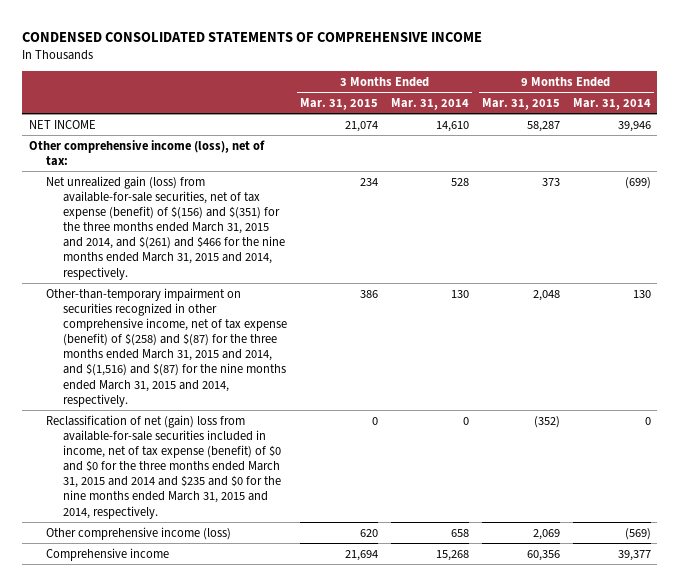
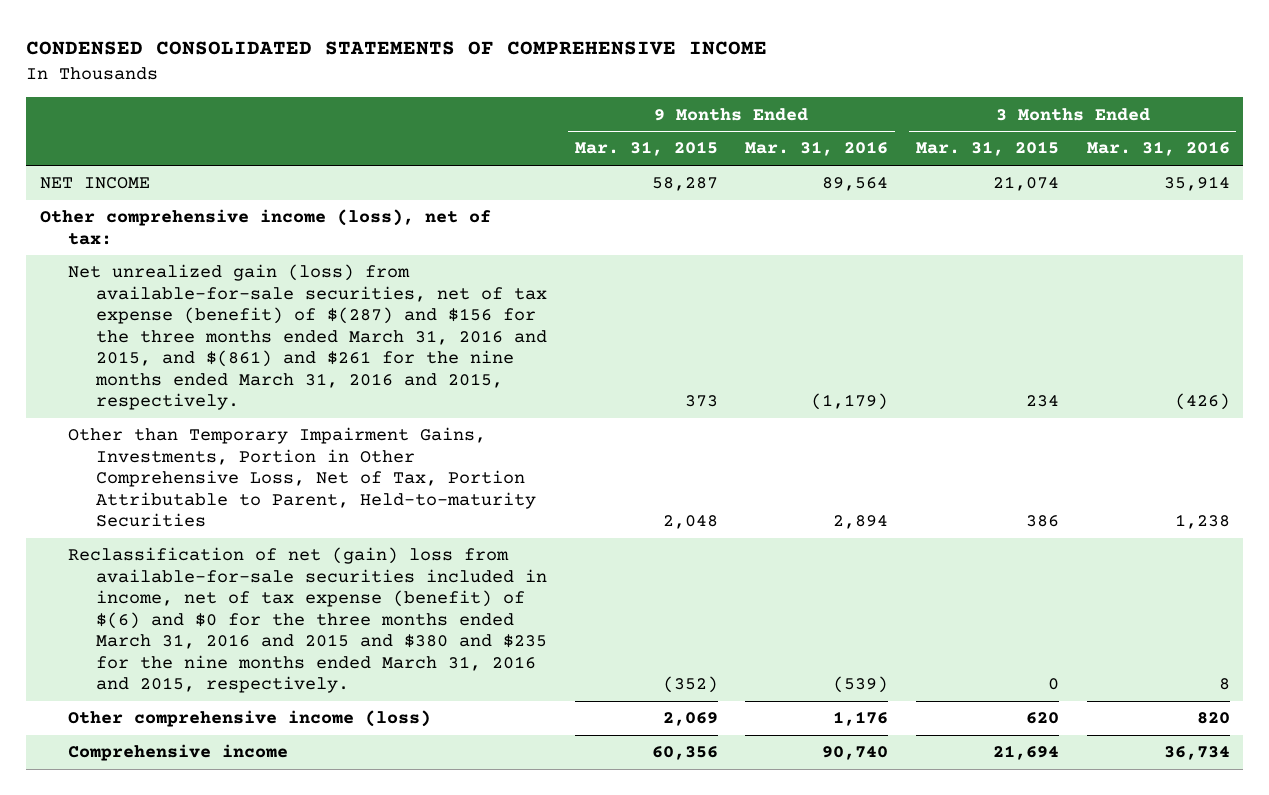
- | 3 Months Ended Mar. 31, 2015 | 3 Months Ended Mar. 31, 2014 | 9 Months Ended Mar. 31, 2015 | 9 Months Ended Mar. 31, 2014
+ | 9 Months Ended Mar. 31, 2015 | 9 Months Ended Mar. 31, 2016 | 3 Months Ended Mar. 31, 2015 | 3 Months Ended Mar. 31, 2016
- Net unrealized gain (loss) from available-for-sale securities, net of tax expense (benefit) of $(156) and $(351) for the three months ended March 31, 2015 and 2014, and $(261) and $466 for the nine months ended March 31, 2015 and 2014, respectively. | 234 | 528 | 373 | (699)
- Other-than-temporary impairment on securities recognized in other comprehensive income, net of tax expense (benefit) of $(258) and $(87) for the three months ended March 31, 2015 and 2014, and $(1,516) and $(87) for the nine months ended March 31, 2015 and 2014, respectively. | 386 | 130 | 2,048 | 130
- Reclassification of net (gain) loss from available-for-sale securities included in income, net of tax expense (benefit) of $0 and $0 for the three months ended March 31, 2015 and 2014 and $235 and $0 for the nine months ended March 31, 2015 and 2014, respectively. | 0 | 0 | (352) | 0
+ Net unrealized gain (loss) from available-for-sale securities, net of tax expense (benefit) of $(287) and $156 for the three months ended March 31, 2016 and 2015, and $(861) and $261 for the nine months ended March 31, 2016 and 2015, respectively. | 373 | (1,179) | 234 | (426)
+ Other than Temporary Impairment Gains, Investments, Portion in Other Comprehensive Loss, Net of Tax, Portion Attributable to Parent, Held-to-maturity Securities | 2,048 | 2,894 | 386 | 1,238
+ Reclassification of net (gain) loss from available-for-sale securities included in income, net of tax expense (benefit) of $(6) and $0 for the three months ended March 31, 2016 and 2015 and $380 and $235 for the nine months ended March 31, 2016 and 2015, respectively. | (352) | (539) | 0 | 8

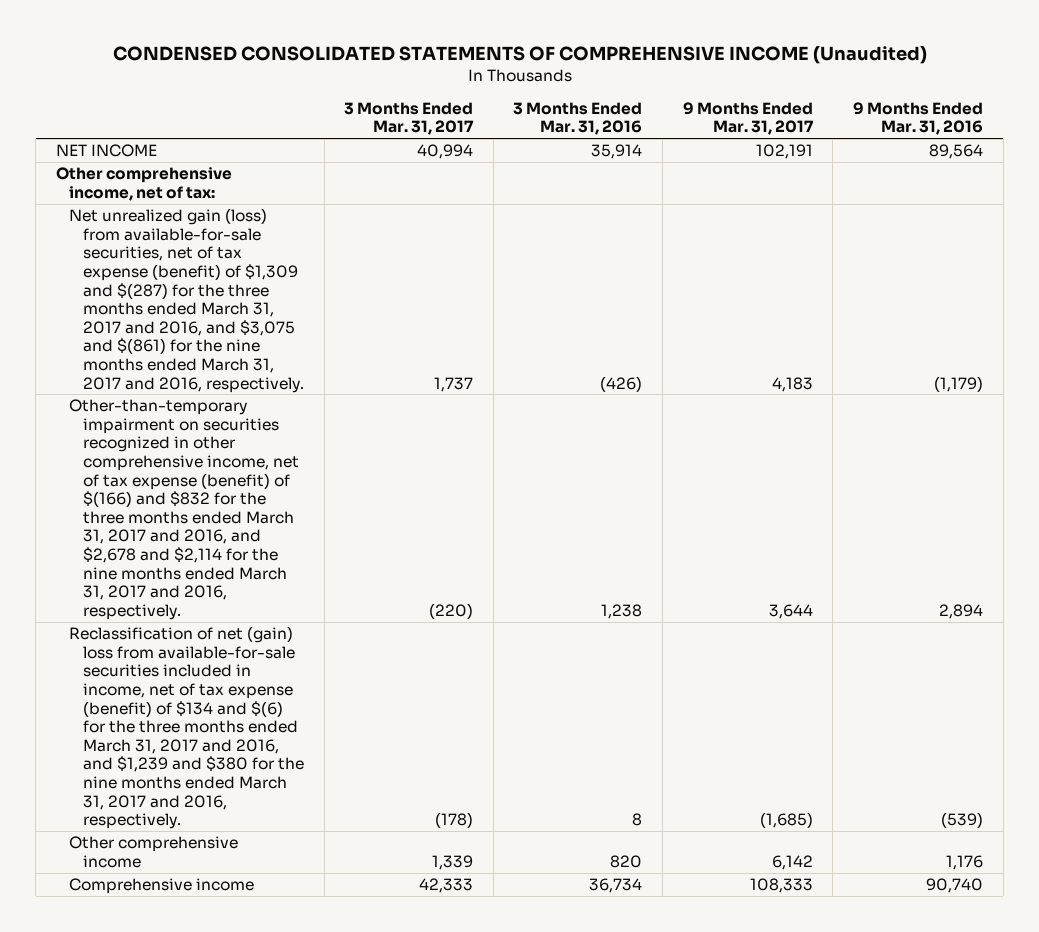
- CONDENSED CONSOLIDATED STATEMENTS OF COMPREHENSIVE INCOME
+ CONDENSED CONSOLIDATED STATEMENTS OF COMPREHENSIVE INCOME (Unaudited)
- | 9 Months Ended Mar. 31, 2015 | 9 Months Ended Mar. 31, 2016 | 3 Months Ended Mar. 31, 2015 | 3 Months Ended Mar. 31, 2016
+ | 3 Months Ended Mar. 31, 2017 | 3 Months Ended Mar. 31, 2016 | 9 Months Ended Mar. 31, 2017 | 9 Months Ended Mar. 31, 2016
- Other comprehensive income (loss), net of tax:
- Net unrealized gain (loss) from available-for-sale securities, net of tax expense (benefit) of $(287) and $156 for the three months ended March 31, 2016 and 2015, and $(861) and $261 for the nine months ended March 31, 2016 and 2015, respectively. | 373 | (1,179) | 234 | (426)
- Other than Temporary Impairment Gains, Investments, Portion in Other Comprehensive Loss, Net of Tax, Portion Attributable to Parent, Held-to-maturity Securities | 2,048 | 2,894 | 386 | 1,238
- Reclassification of net (gain) loss from available-for-sale securities included in income, net of tax expense (benefit) of $(6) and $0 for the three months ended March 31, 2016 and 2015 and $380 and $235 for the nine months ended March 31, 2016 and 2015, respectively. | (352) | (539) | 0 | 8
- Other comprehensive income (loss) | 2,069 | 1,176 | 620 | 820
+ Other comprehensive income, net of tax:
+ Net unrealized gain (loss) from available-for-sale securities, net of tax expense (benefit) of $1,309 and $(287) for the three months ended March 31, 2017 and 2016, and $3,075 and $(861) for the nine months ended March 31, 2017 and 2016, respectively. | 1,737 | (426) | 4,183 | (1,179)
+ Other-than-temporary impairment on securities recognized in other comprehensive income, net of tax expense (benefit) of $(166) and $832 for the three months ended March 31, 2017 and 2016, and $2,678 and $2,114 for the nine months ended March 31, 2017 and 2016, respectively. | (220) | 1,238 | 3,644 | 2,894
+ Reclassification of net (gain) loss from available-for-sale securities included in income, net of tax expense (benefit) of $134 and $(6) for the three months ended March 31, 2017 and 2016, and $1,239 and $380 for the nine months ended March 31, 2017 and 2016, respectively. | (178) | 8 | (1,685) | (539)
+ Other comprehensive income | 1,339 | 820 | 6,142 | 1,176

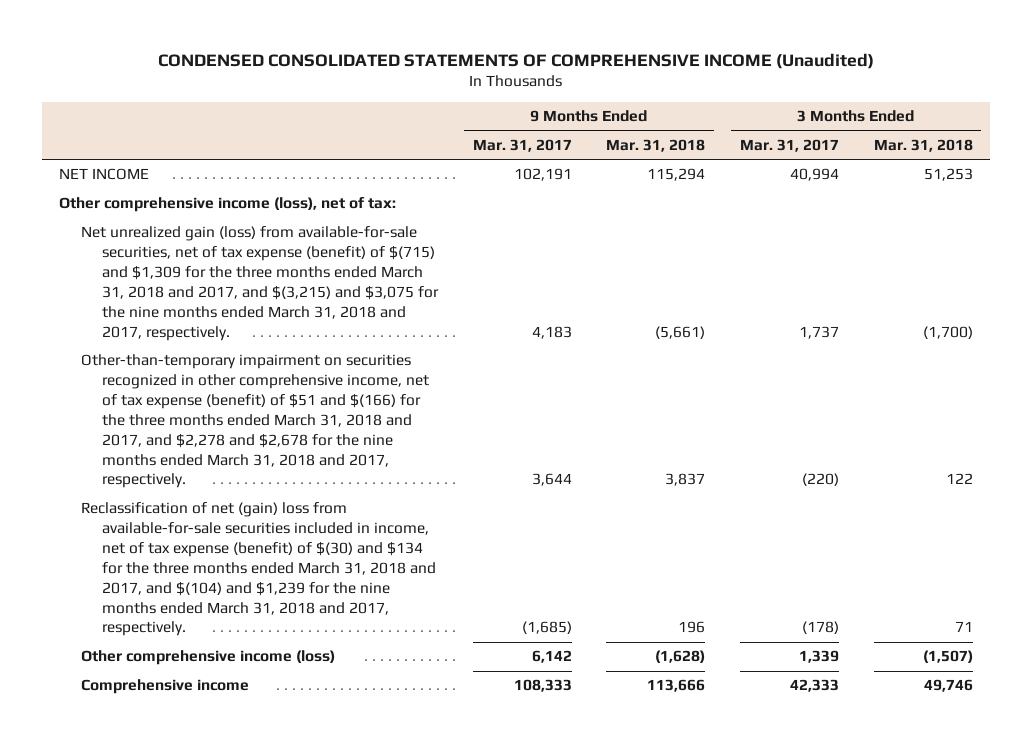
- | 3 Months Ended Mar. 31, 2017 | 3 Months Ended Mar. 31, 2016 | 9 Months Ended Mar. 31, 2017 | 9 Months Ended Mar. 31, 2016
+ | 9 Months Ended Mar. 31, 2017 | 9 Months Ended Mar. 31, 2018 | 3 Months Ended Mar. 31, 2017 | 3 Months Ended Mar. 31, 2018
- Other comprehensive income, net of tax:
- Net unrealized gain (loss) from available-for-sale securities, net of tax expense (benefit) of $1,309 and $(287) for the three months ended March 31, 2017 and 2016, and $3,075 and $(861) for the nine months ended March 31, 2017 and 2016, respectively. | 1,737 | (426) | 4,183 | (1,179)
- Other-than-temporary impairment on securities recognized in other comprehensive income, net of tax expense (benefit) of $(166) and $832 for the three months ended March 31, 2017 and 2016, and $2,678 and $2,114 for the nine months ended March 31, 2017 and 2016, respectively. | (220) | 1,238 | 3,644 | 2,894
- Reclassification of net (gain) loss from available-for-sale securities included in income, net of tax expense (benefit) of $134 and $(6) for the three months ended March 31, 2017 and 2016, and $1,239 and $380 for the nine months ended March 31, 2017 and 2016, respectively. | (178) | 8 | (1,685) | (539)
- Other comprehensive income | 1,339 | 820 | 6,142 | 1,176
+ Other comprehensive income (loss), net of tax:
+ Net unrealized gain (loss) from available-for-sale securities, net of tax expense (benefit) of $(715) and $1,309 for the three months ended March 31, 2018 and 2017, and $(3,215) and $3,075 for the nine months ended March 31, 2018 and 2017, respectively. | 4,183 | (5,661) | 1,737 | (1,700)
+ Other-than-temporary impairment on securities recognized in other comprehensive income, net of tax expense (benefit) of $51 and $(166) for the three months ended March 31, 2018 and 2017, and $2,278 and $2,678 for the nine months ended March 31, 2018 and 2017, respectively. | 3,644 | 3,837 | (220) | 122
+ Reclassification of net (gain) loss from available-for-sale securities included in income, net of tax expense (benefit) of $(30) and $134 for the three months ended March 31, 2018 and 2017, and $(104) and $1,239 for the nine months ended March 31, 2018 and 2017, respectively. | (1,685) | 196 | (178) | 71
+ Other comprehensive income (loss) | 6,142 | (1,628) | 1,339 | (1,507)

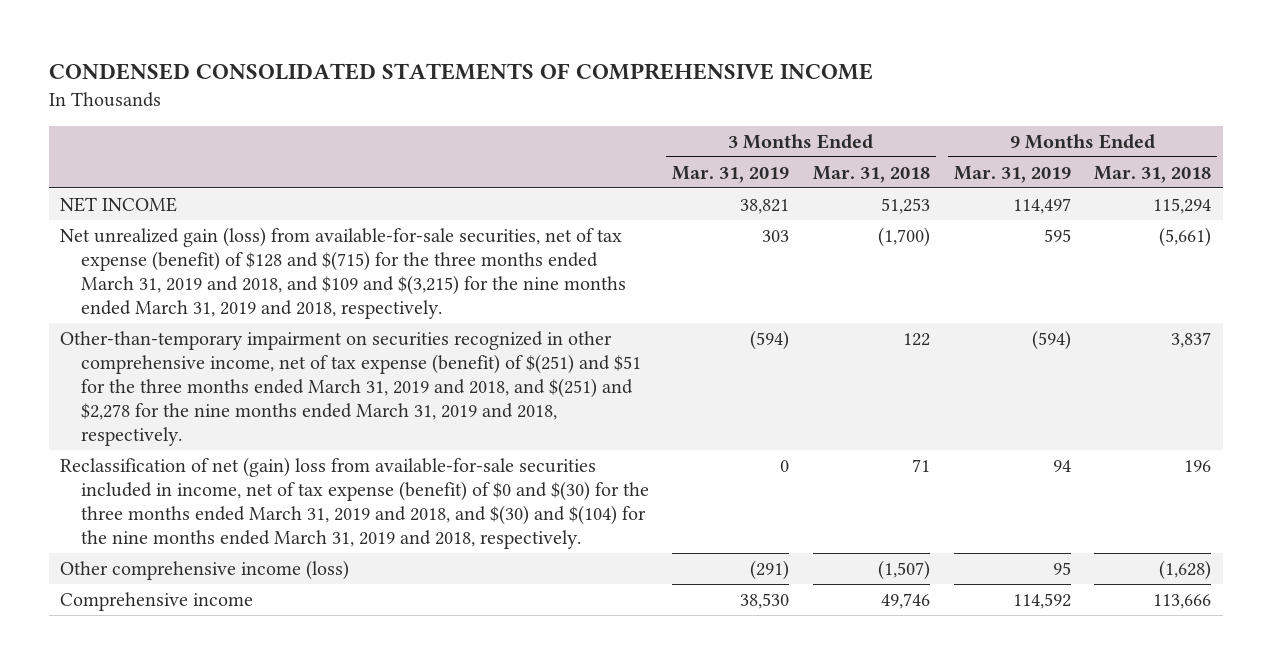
- CONDENSED CONSOLIDATED STATEMENTS OF COMPREHENSIVE INCOME (Unaudited)
+ CONDENSED CONSOLIDATED STATEMENTS OF COMPREHENSIVE INCOME
- | 9 Months Ended Mar. 31, 2017 | 9 Months Ended Mar. 31, 2018 | 3 Months Ended Mar. 31, 2017 | 3 Months Ended Mar. 31, 2018
+ | 3 Months Ended Mar. 31, 2019 | 3 Months Ended Mar. 31, 2018 | 9 Months Ended Mar. 31, 2019 | 9 Months Ended Mar. 31, 2018
- Other comprehensive income (loss), net of tax:
- Net unrealized gain (loss) from available-for-sale securities, net of tax expense (benefit) of $(715) and $1,309 for the three months ended March 31, 2018 and 2017, and $(3,215) and $3,075 for the nine months ended March 31, 2018 and 2017, respectively. | 4,183 | (5,661) | 1,737 | (1,700)
- Other-than-temporary impairment on securities recognized in other comprehensive income, net of tax expense (benefit) of $51 and $(166) for the three months ended March 31, 2018 and 2017, and $2,278 and $2,678 for the nine months ended March 31, 2018 and 2017, respectively. | 3,644 | 3,837 | (220) | 122
- Reclassification of net (gain) loss from available-for-sale securities included in income, net of tax expense (benefit) of $(30) and $134 for the three months ended March 31, 2018 and 2017, and $(104) and $1,239 for the nine months ended March 31, 2018 and 2017, respectively. | (1,685) | 196 | (178) | 71
+ Net unrealized gain (loss) from available-for-sale securities, net of tax expense (benefit) of $128 and $(715) for the three months ended March 31, 2019 and 2018, and $109 and $(3,215) for the nine months ended March 31, 2019 and 2018, respectively. | 303 | (1,700) | 595 | (5,661)
+ Other-than-temporary impairment on securities recognized in other comprehensive income, net of tax expense (benefit) of $(251) and $51 for the three months ended March 31, 2019 and 2018, and $(251) and $2,278 for the nine months ended March 31, 2019 and 2018, respectively. | (594) | 122 | (594) | 3,837
+ Reclassification of net (gain) loss from available-for-sale securities included in income, net of tax expense (benefit) of $0 and $(30) for the three months ended March 31, 2019 and 2018, and $(30) and $(104) for the nine months ended March 31, 2019 and 2018, respectively. | 0 | 71 | 94 | 196

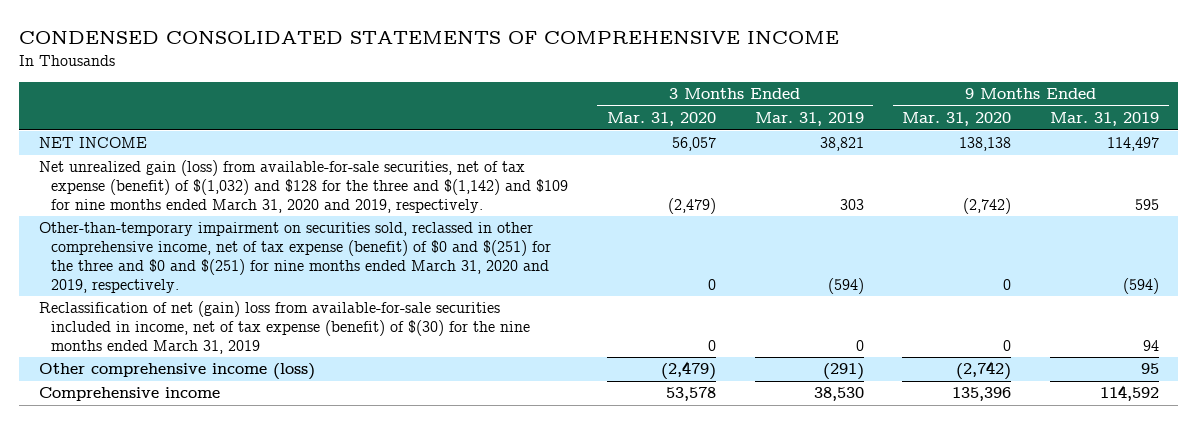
- | 3 Months Ended Mar. 31, 2019 | 3 Months Ended Mar. 31, 2018 | 9 Months Ended Mar. 31, 2019 | 9 Months Ended Mar. 31, 2018
+ | 3 Months Ended Mar. 31, 2020 | 3 Months Ended Mar. 31, 2019 | 9 Months Ended Mar. 31, 2020 | 9 Months Ended Mar. 31, 2019
- Net unrealized gain (loss) from available-for-sale securities, net of tax expense (benefit) of $128 and $(715) for the three months ended March 31, 2019 and 2018, and $109 and $(3,215) for the nine months ended March 31, 2019 and 2018, respectively. | 303 | (1,700) | 595 | (5,661)
- Other-than-temporary impairment on securities recognized in other comprehensive income, net of tax expense (benefit) of $(251) and $51 for the three months ended March 31, 2019 and 2018, and $(251) and $2,278 for the nine months ended March 31, 2019 and 2018, respectively. | (594) | 122 | (594) | 3,837
- Reclassification of net (gain) loss from available-for-sale securities included in income, net of tax expense (benefit) of $0 and $(30) for the three months ended March 31, 2019 and 2018, and $(30) and $(104) for the nine months ended March 31, 2019 and 2018, respectively. | 0 | 71 | 94 | 196
+ Net unrealized gain (loss) from available-for-sale securities, net of tax expense (benefit) of $(1,032) and $128 for the three and $(1,142) and $109 for nine months ended March 31, 2020 and 2019, respectively. | (2,479) | 303 | (2,742) | 595
+ Other-than-temporary impairment on securities sold, reclassed in other comprehensive income, net of tax expense (benefit) of $0 and $(251) for the three and $0 and $(251) for nine months ended March 31, 2020 and 2019, respectively. | 0 | (594) | 0 | (594)
+ Reclassification of net (gain) loss from available-for-sale securities included in income, net of tax expense (benefit) of $(30) for the nine months ended March 31, 2019 | 0 | 0 | 0 | 94

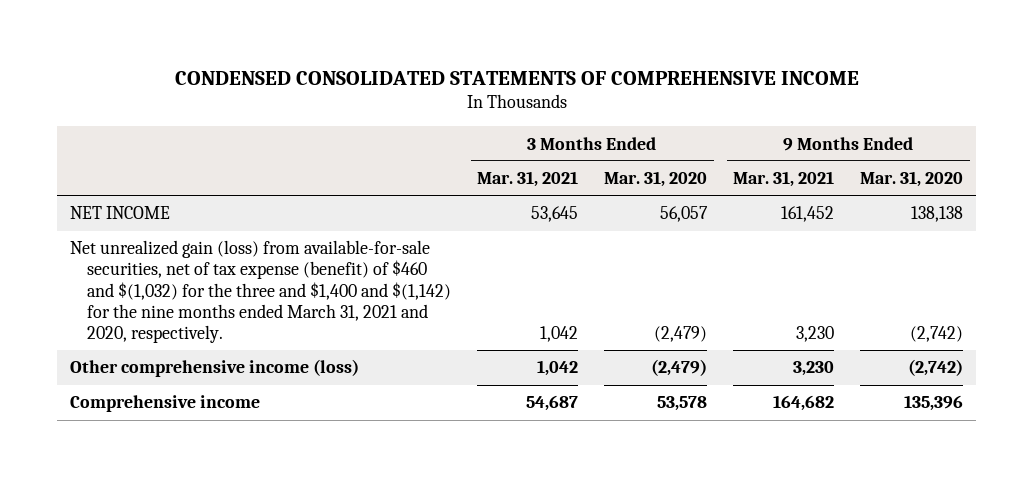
- | 3 Months Ended Mar. 31, 2020 | 3 Months Ended Mar. 31, 2019 | 9 Months Ended Mar. 31, 2020 | 9 Months Ended Mar. 31, 2019
+ | 3 Months Ended Mar. 31, 2021 | 3 Months Ended Mar. 31, 2020 | 9 Months Ended Mar. 31, 2021 | 9 Months Ended Mar. 31, 2020
- Net unrealized gain (loss) from available-for-sale securities, net of tax expense (benefit) of $(1,032) and $128 for the three and $(1,142) and $109 for nine months ended March 31, 2020 and 2019, respectively. | (2,479) | 303 | (2,742) | 595
- Other-than-temporary impairment on securities sold, reclassed in other comprehensive income, net of tax expense (benefit) of $0 and $(251) for the three and $0 and $(251) for nine months ended March 31, 2020 and 2019, respectively. | 0 | (594) | 0 | (594)
- Reclassification of net (gain) loss from available-for-sale securities included in income, net of tax expense (benefit) of $(30) for the nine months ended March 31, 2019 | 0 | 0 | 0 | 94
+ Net unrealized gain (loss) from available-for-sale securities, net of tax expense (benefit) of $460 and $(1,032) for the three and $1,400 and $(1,142) for the nine months ended March 31, 2021 and 2020, respectively. | 1,042 | (2,479) | 3,230 | (2,742)

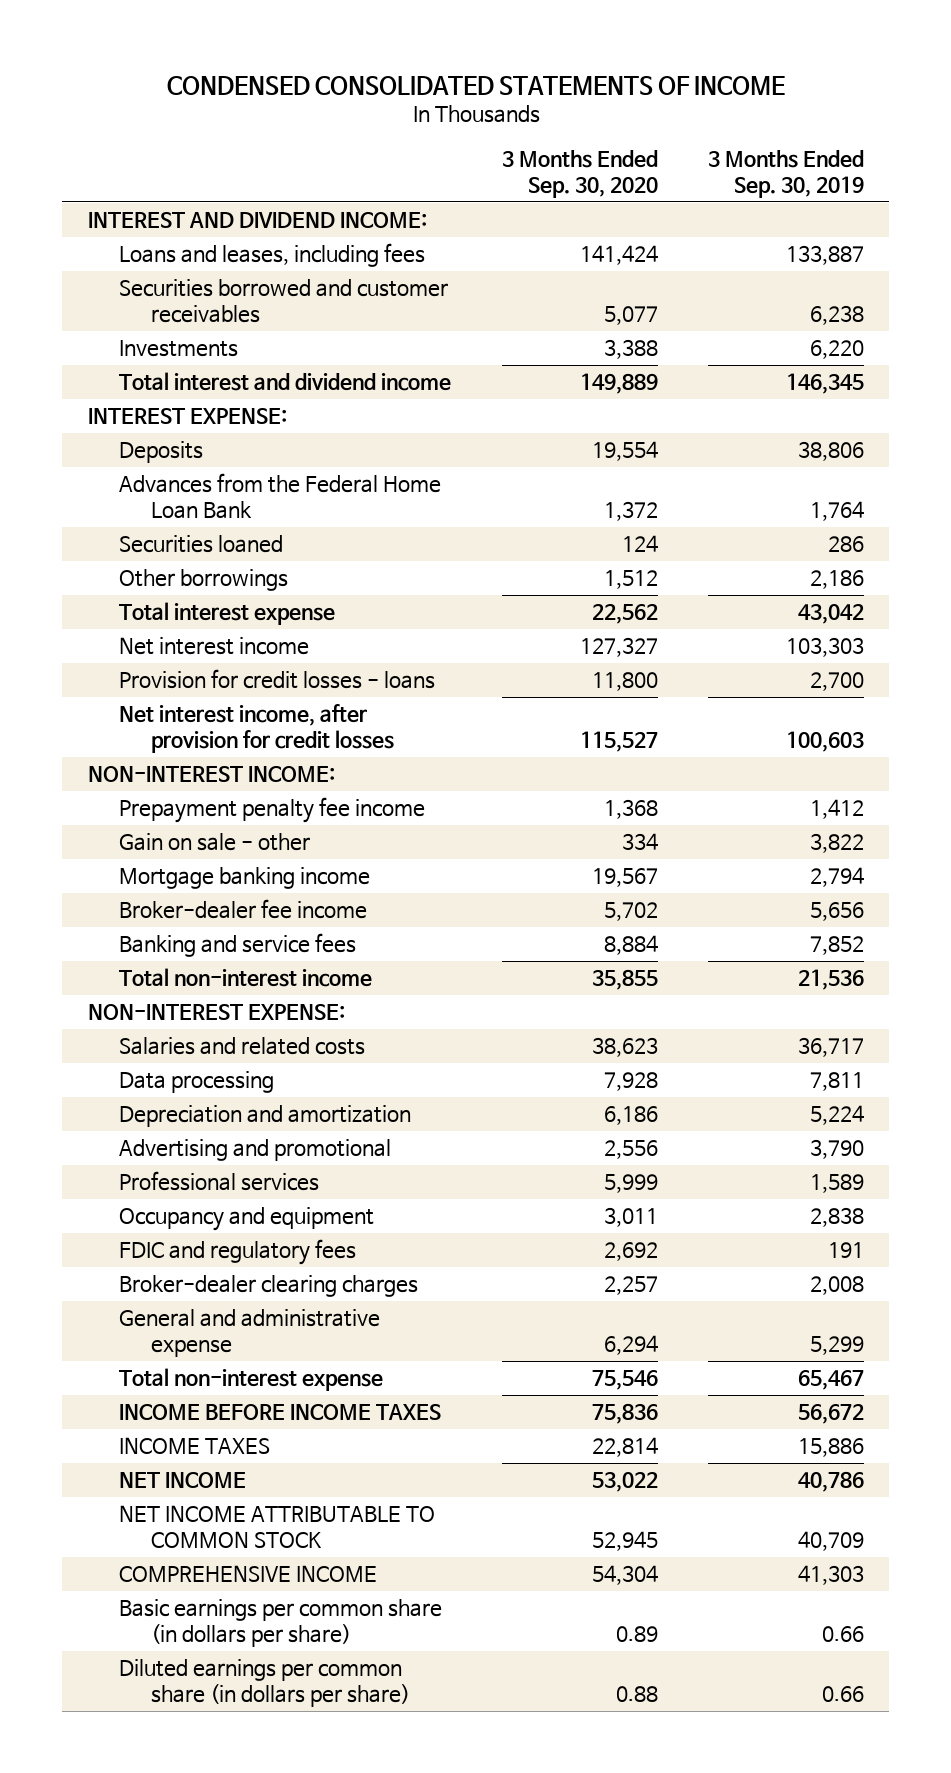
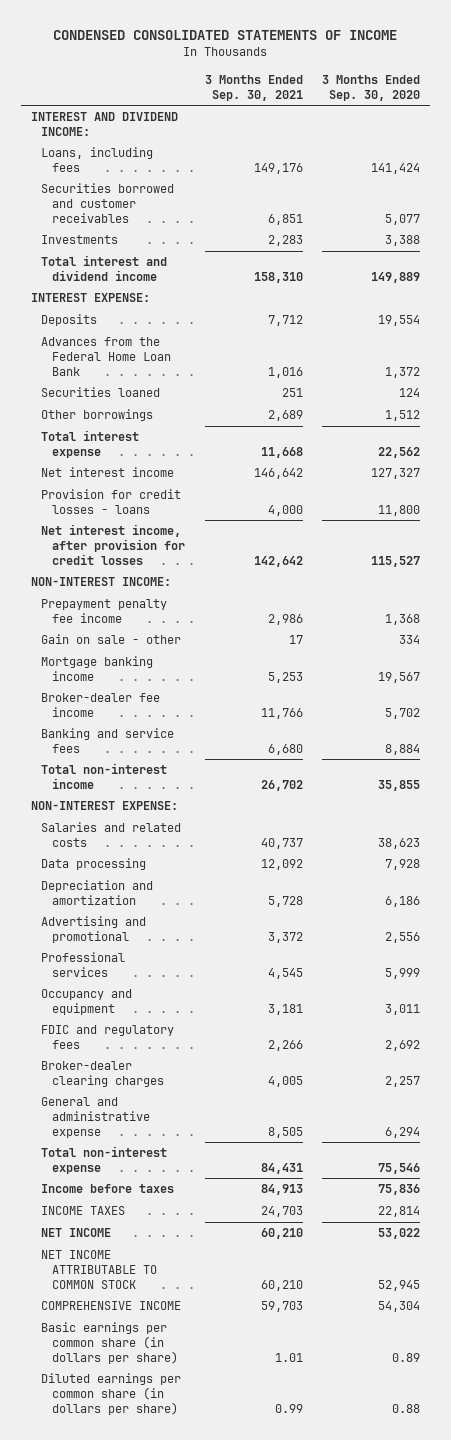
- | 3 Months Ended Sep. 30, 2020 | 3 Months Ended Sep. 30, 2019
+ | 3 Months Ended Sep. 30, 2021 | 3 Months Ended Sep. 30, 2020
- Loans and leases, including fees | 141,424 | 133,887
+ Loans, including fees | 149,176 | 141,424
- INCOME BEFORE INCOME TAXES | 75,836 | 56,672
+ Income before taxes | 84,913 | 75,836

